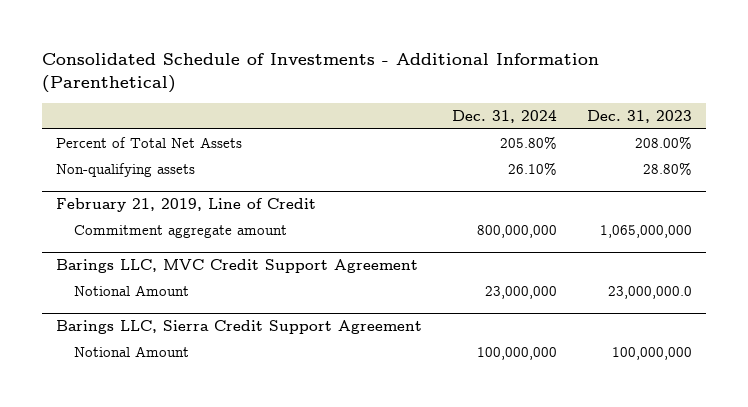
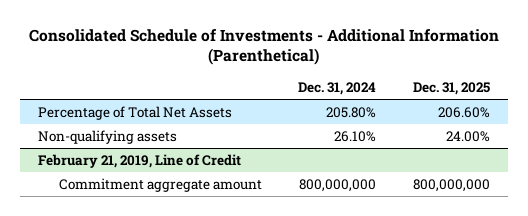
- | Dec. 31, 2024 | Dec. 31, 2023
+ | Dec. 31, 2024 | Dec. 31, 2025
- Percent of Total Net Assets | 205.80% | 208.00%
+ Percentage of Total Net Assets | 205.80% | 206.60%
- Barings LLC, MVC Credit Support Agreement
- Notional Amount | 23,000,000 | 23,000,000.0
- Barings LLC, Sierra Credit Support Agreement
- Notional Amount | 100,000,000 | 100,000,000

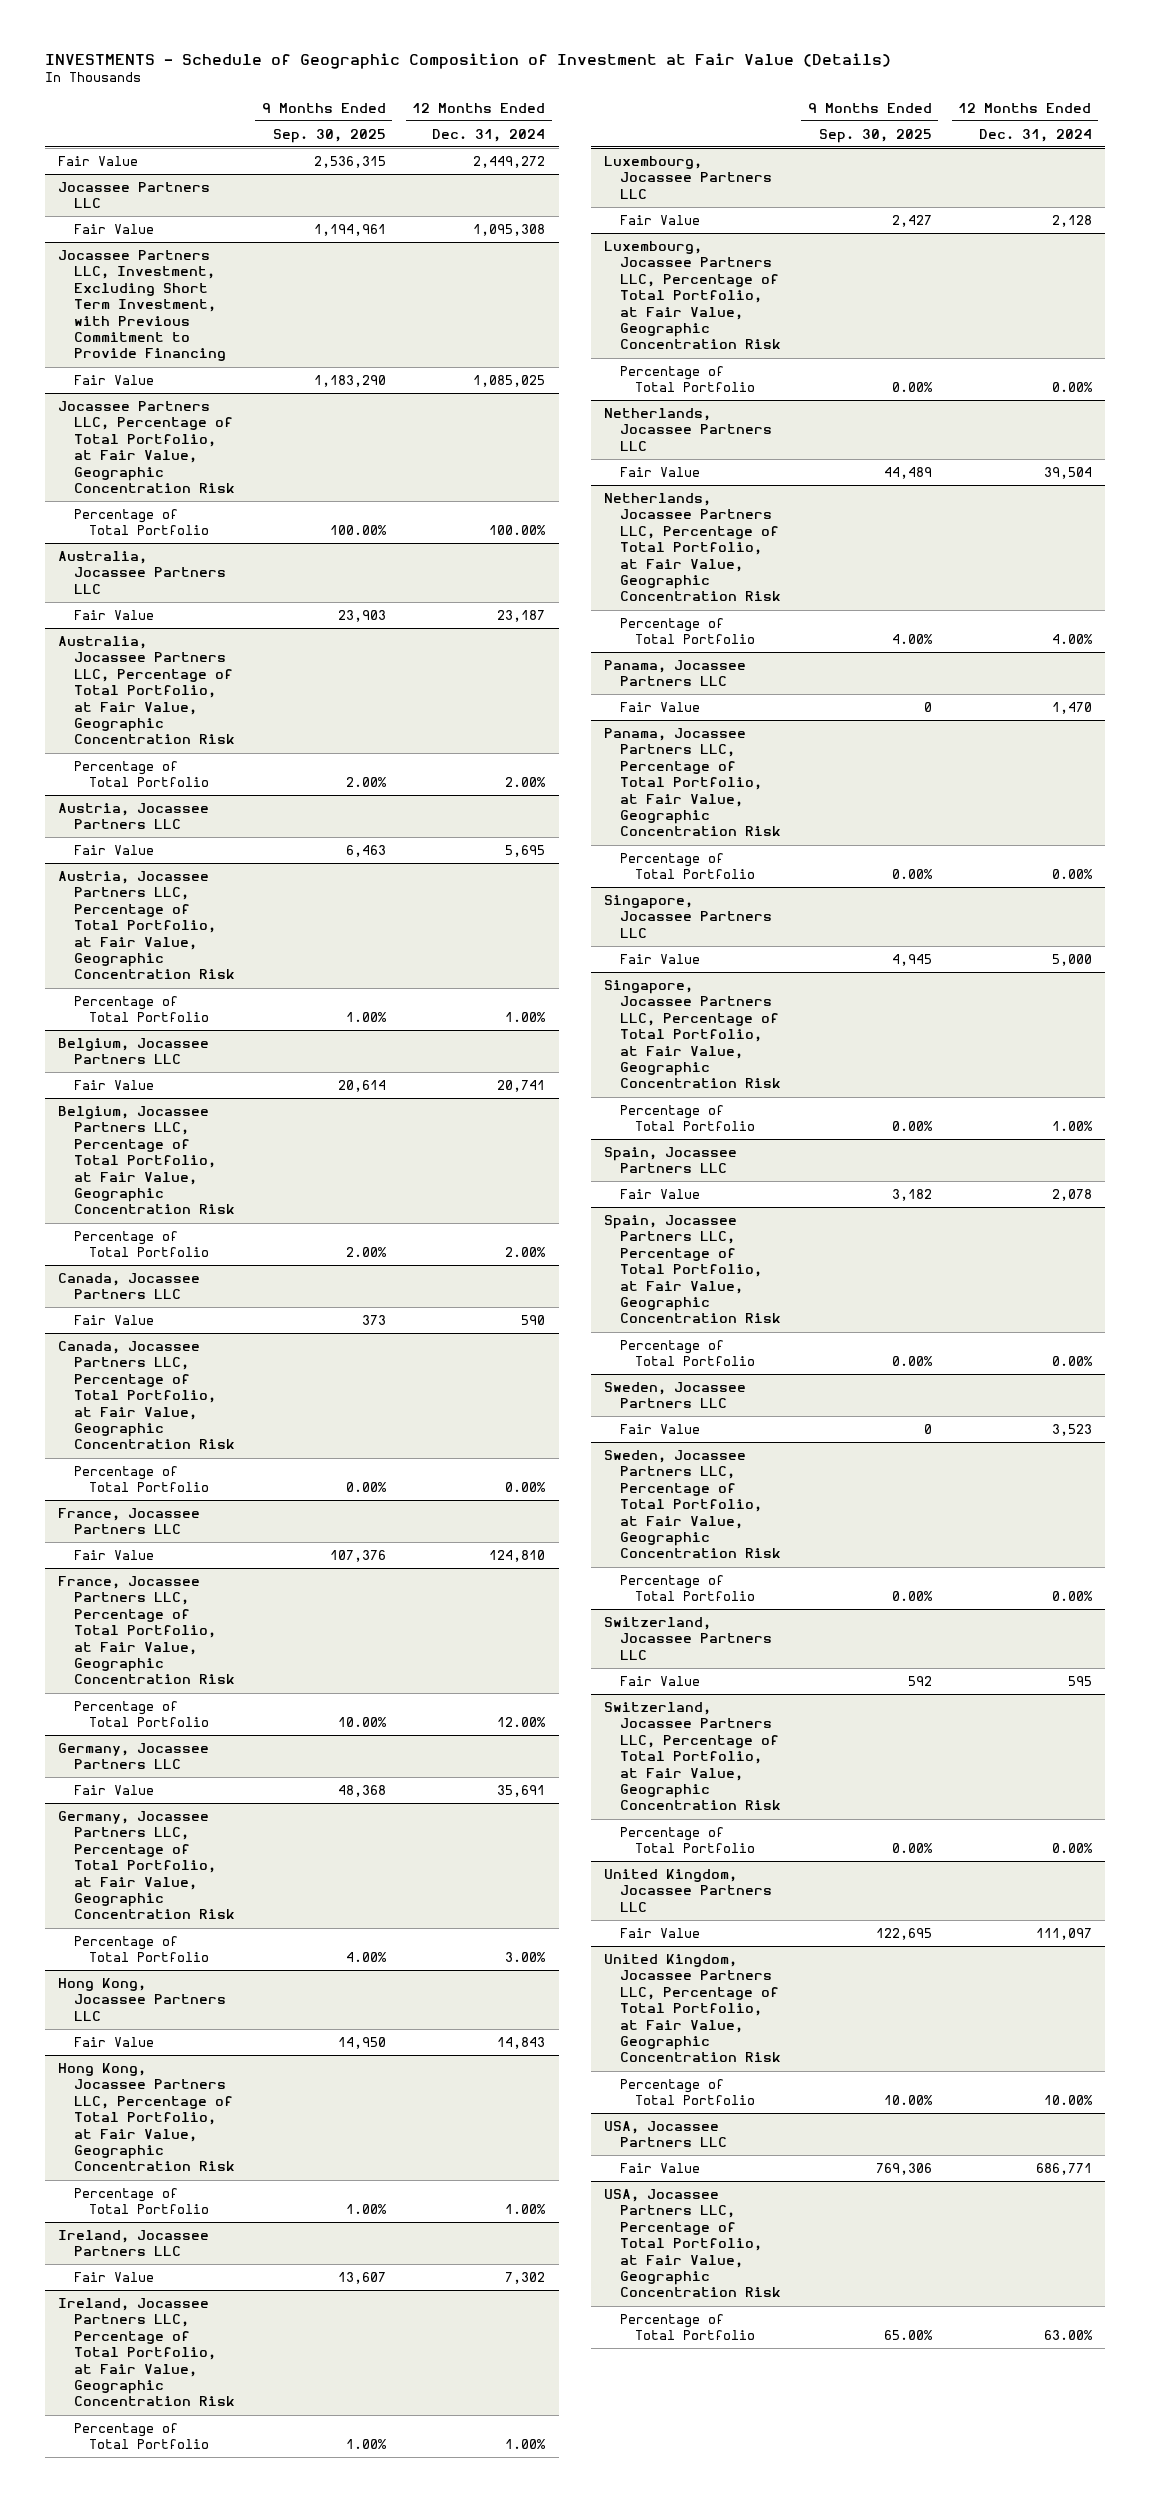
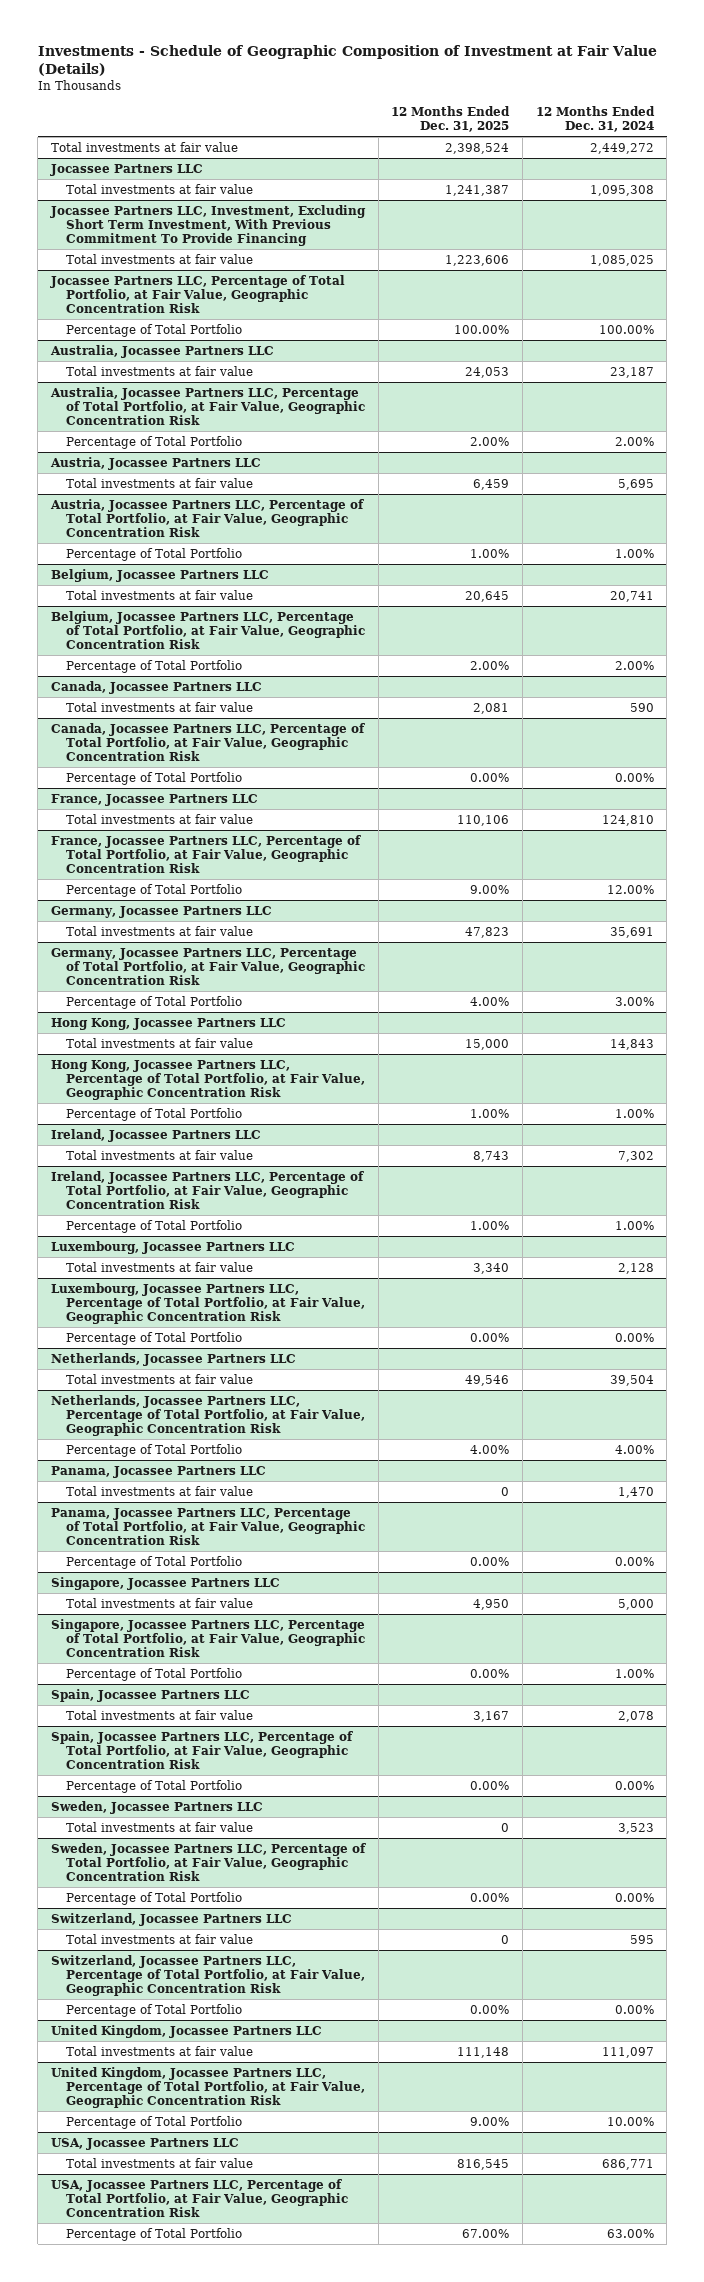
- INVESTMENTS - Schedule of Geographic Composition of Investment at Fair Value (Details)
+ Investments - Schedule of Geographic Composition of Investment at Fair Value (Details)
- | 9 Months Ended Sep. 30, 2025 | 12 Months Ended Dec. 31, 2024
+ | 12 Months Ended Dec. 31, 2025 | 12 Months Ended Dec. 31, 2024
- Fair Value | 2,536,315 | 2,449,272
+ Total investments at fair value | 2,398,524 | 2,449,272
@ Jocassee Partners LLC
- Fair Value | 1,194,961 | 1,095,308
- Jocassee Partners LLC, Investment, Excluding Short Term Investment, with Previous Commitment to Provide Financing
- Fair Value | 1,183,290 | 1,085,025
@ Jocassee Partners LLC
+ Total investments at fair value | 1,241,387 | 1,095,308
+ Jocassee Partners LLC, Investment, Excluding Short Term Investment, With Previous Commitment To Provide Financing
+ Total investments at fair value | 1,223,606 | 1,085,025
@ Australia, Jocassee Partners LLC
- Fair Value | 23,903 | 23,187
+ Total investments at fair value | 24,053 | 23,187
@ Austria, Jocassee Partners LLC
- Fair Value | 6,463 | 5,695
+ Total investments at fair value | 6,459 | 5,695
@ Belgium, Jocassee Partners LLC
- Fair Value | 20,614 | 20,741
+ Total investments at fair value | 20,645 | 20,741
@ Canada, Jocassee Partners LLC
- Fair Value | 373 | 590
+ Total investments at fair value | 2,081 | 590
@ France, Jocassee Partners LLC
- Fair Value | 107,376 | 124,810
+ Total investments at fair value | 110,106 | 124,810
@ Germany, Jocassee Partners LLC
- Fair Value | 48,368 | 35,691
+ Total investments at fair value | 47,823 | 35,691
@ Hong Kong, Jocassee Partners LLC
- Fair Value | 14,950 | 14,843
+ Total investments at fair value | 15,000 | 14,843
@ Ireland, Jocassee Partners LLC
- Fair Value | 13,607 | 7,302
+ Total investments at fair value | 8,743 | 7,302
@ Luxembourg, Jocassee Partners LLC
- Fair Value | 2,427 | 2,128
+ Total investments at fair value | 3,340 | 2,128
@ Netherlands, Jocassee Partners LLC
- Fair Value | 44,489 | 39,504
+ Total investments at fair value | 49,546 | 39,504
@ Panama, Jocassee Partners LLC
- Fair Value | 0 | 1,470
+ Total investments at fair value | 0 | 1,470
@ Singapore, Jocassee Partners LLC
- Fair Value | 4,945 | 5,000
+ Total investments at fair value | 4,950 | 5,000
@ Spain, Jocassee Partners LLC
- Fair Value | 3,182 | 2,078
+ Total investments at fair value | 3,167 | 2,078
@ Sweden, Jocassee Partners LLC
- Fair Value | 0 | 3,523
+ Total investments at fair value | 0 | 3,523
@ Switzerland, Jocassee Partners LLC
- Fair Value | 592 | 595
+ Total investments at fair value | 0 | 595
@ United Kingdom, Jocassee Partners LLC
- Fair Value | 122,695 | 111,097
+ Total investments at fair value | 111,148 | 111,097
@ USA, Jocassee Partners LLC
- Fair Value | 769,306 | 686,771
+ Total investments at fair value | 816,545 | 686,771

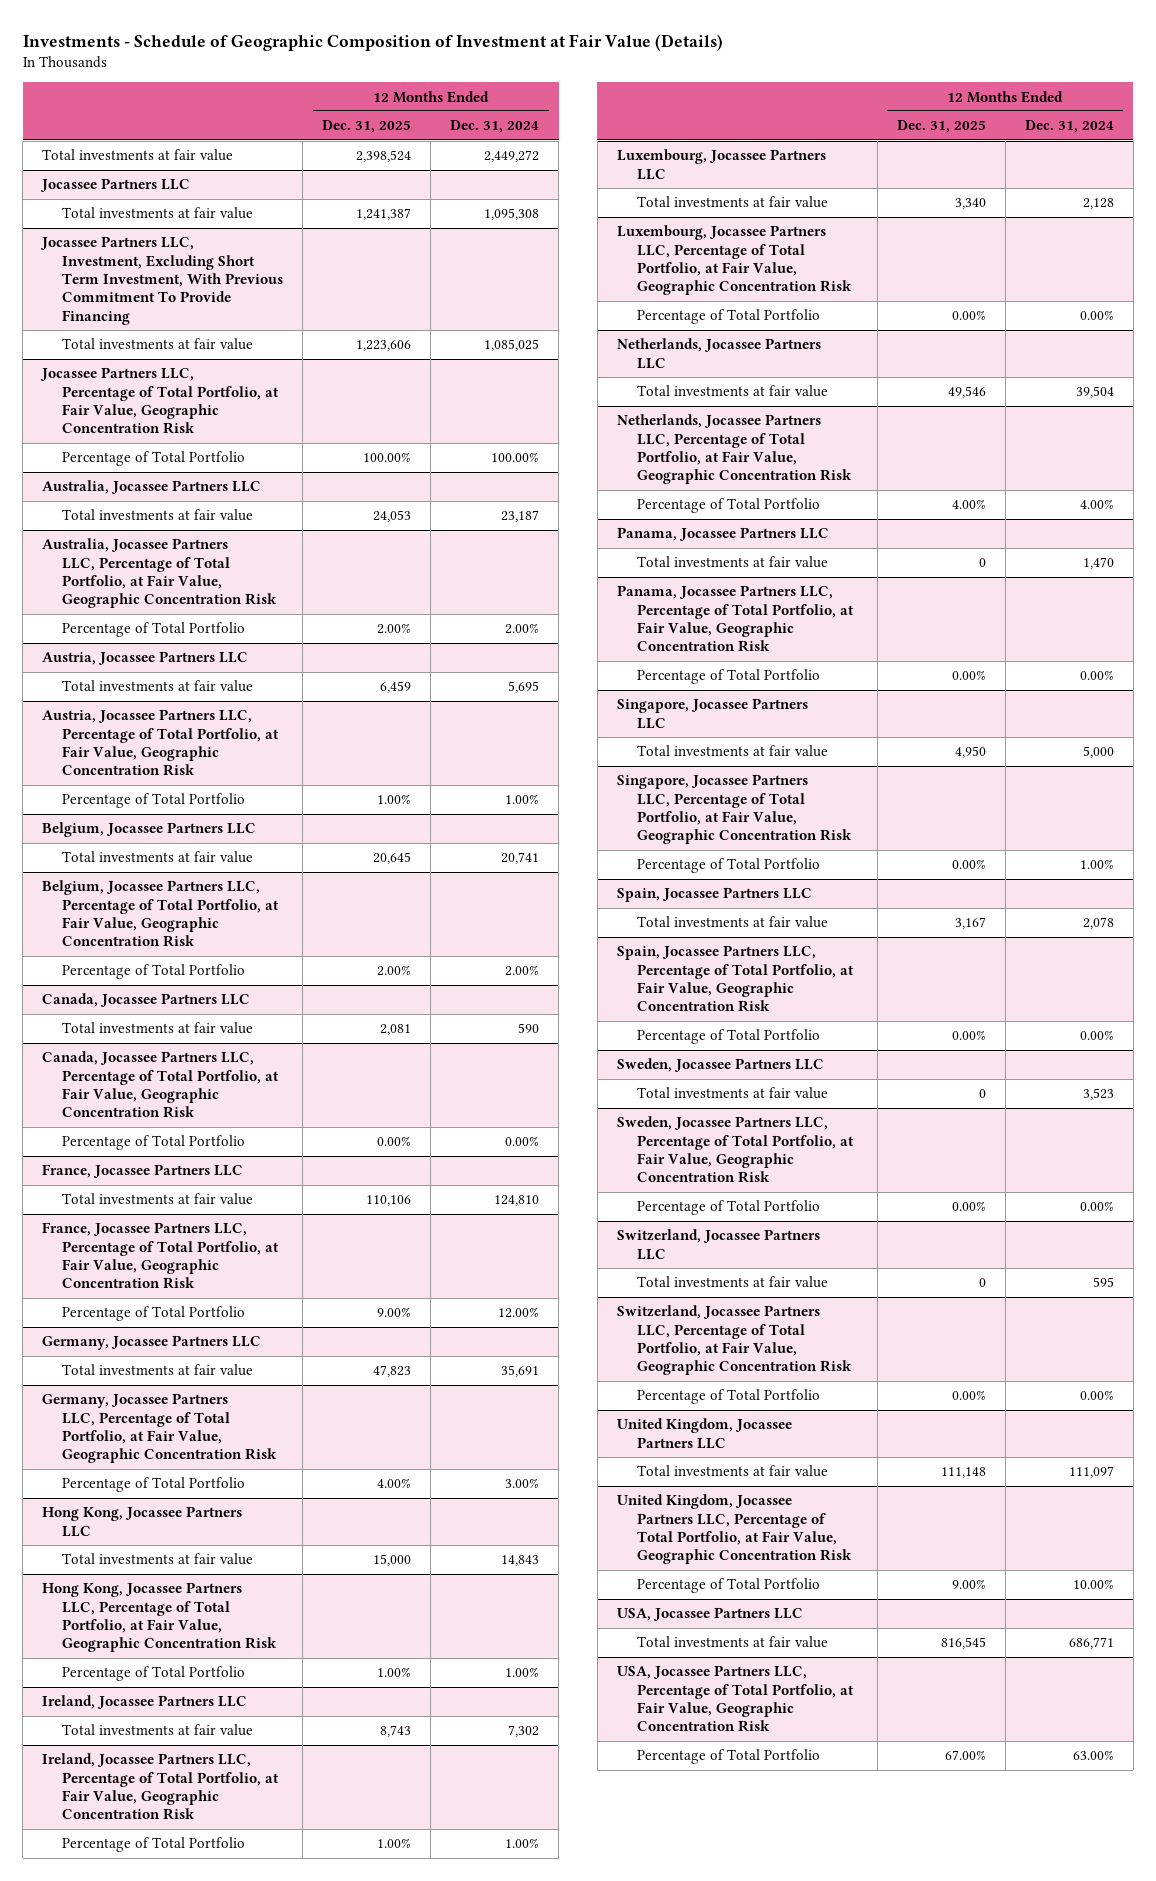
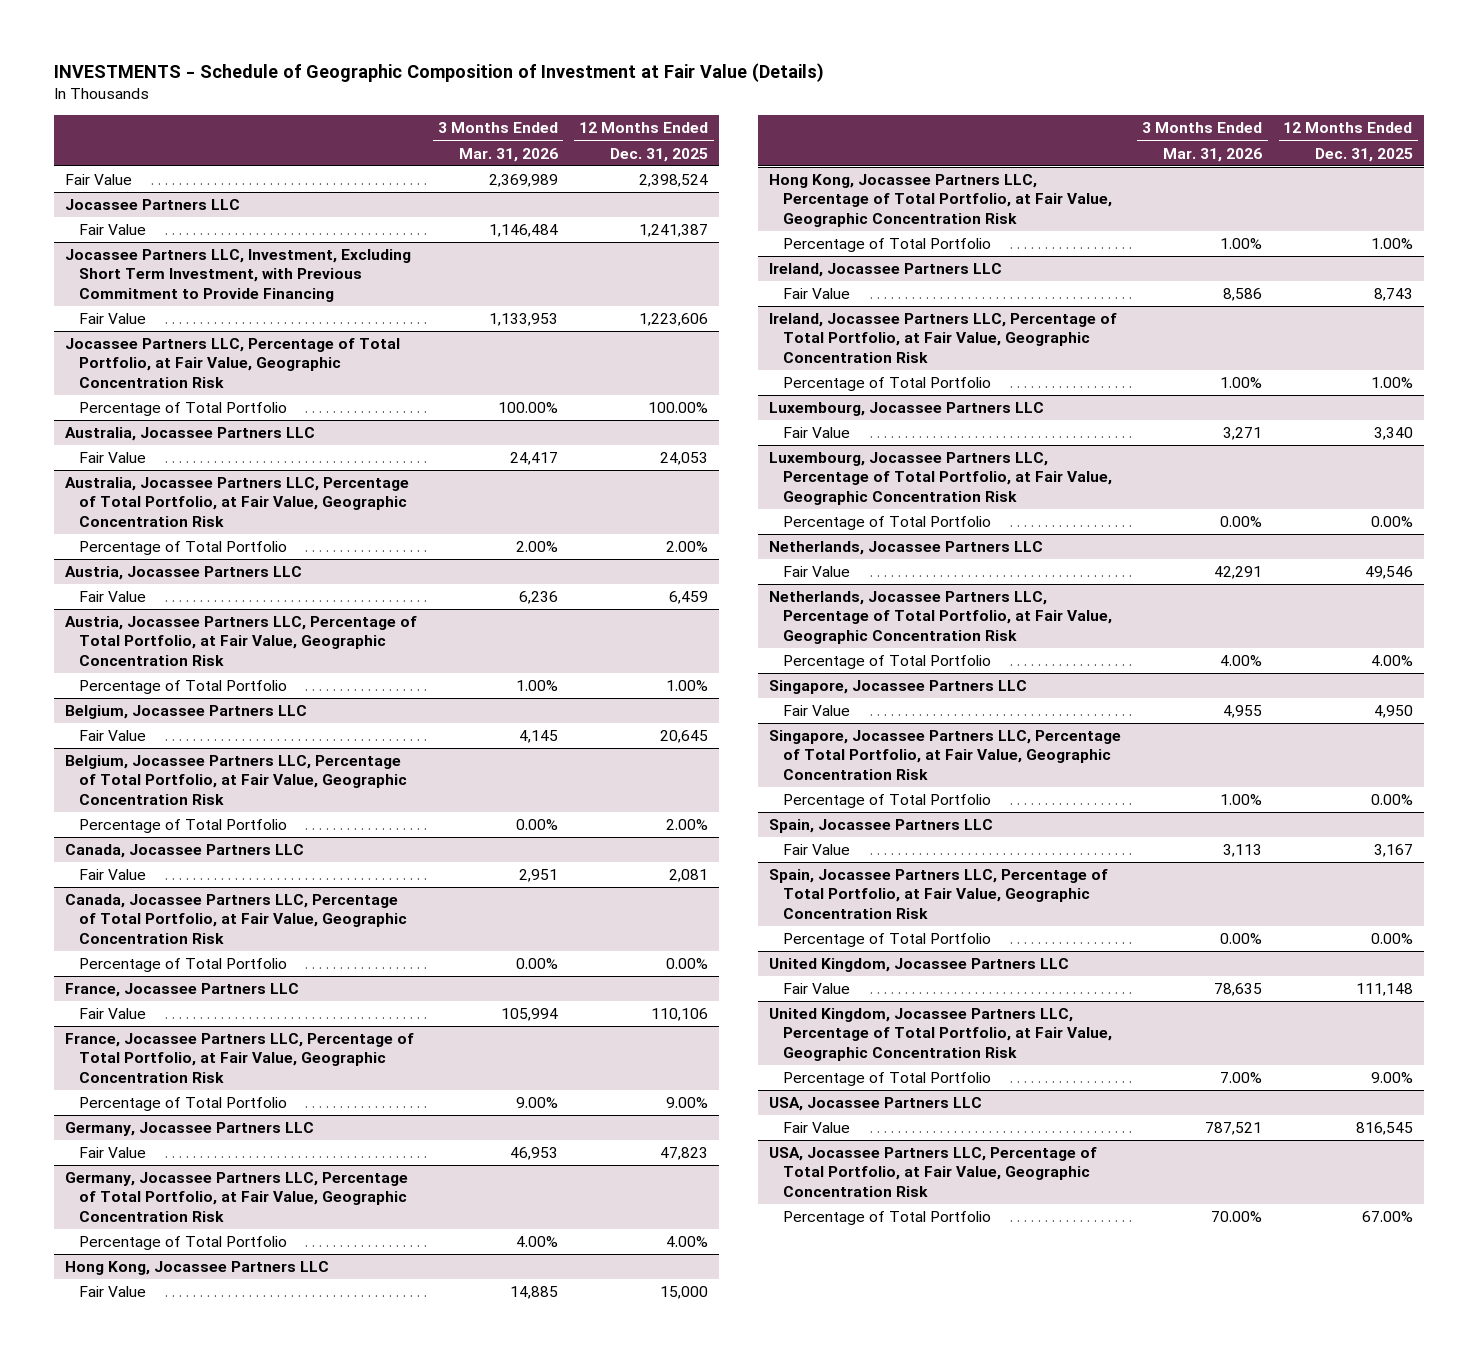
- Investments - Schedule of Geographic Composition of Investment at Fair Value (Details)
+ INVESTMENTS - Schedule of Geographic Composition of Investment at Fair Value (Details)
- | 12 Months Ended Dec. 31, 2025 | 12 Months Ended Dec. 31, 2024
+ | 3 Months Ended Mar. 31, 2026 | 12 Months Ended Dec. 31, 2025
- Total investments at fair value | 2,398,524 | 2,449,272
+ Fair Value | 2,369,989 | 2,398,524
@ Jocassee Partners LLC
- Total investments at fair value | 1,241,387 | 1,095,308
- Jocassee Partners LLC, Investment, Excluding Short Term Investment, With Previous Commitment To Provide Financing
- Total investments at fair value | 1,223,606 | 1,085,025
@ Jocassee Partners LLC
+ Fair Value | 1,146,484 | 1,241,387
+ Jocassee Partners LLC, Investment, Excluding Short Term Investment, with Previous Commitment to Provide Financing
+ Fair Value | 1,133,953 | 1,223,606
@ Australia, Jocassee Partners LLC
- Total investments at fair value | 24,053 | 23,187
+ Fair Value | 24,417 | 24,053
@ Austria, Jocassee Partners LLC
- Total investments at fair value | 6,459 | 5,695
+ Fair Value | 6,236 | 6,459
@ Belgium, Jocassee Partners LLC
- Total investments at fair value | 20,645 | 20,741
+ Fair Value | 4,145 | 20,645
@ Canada, Jocassee Partners LLC
- Total investments at fair value | 2,081 | 590
+ Fair Value | 2,951 | 2,081
@ France, Jocassee Partners LLC
- Total investments at fair value | 110,106 | 124,810
+ Fair Value | 105,994 | 110,106
@ Germany, Jocassee Partners LLC
- Total investments at fair value | 47,823 | 35,691
+ Fair Value | 46,953 | 47,823
@ Hong Kong, Jocassee Partners LLC
- Total investments at fair value | 15,000 | 14,843
+ Fair Value | 14,885 | 15,000
@ Ireland, Jocassee Partners LLC
- Total investments at fair value | 8,743 | 7,302
+ Fair Value | 8,586 | 8,743
@ Luxembourg, Jocassee Partners LLC
- Total investments at fair value | 3,340 | 2,128
+ Fair Value | 3,271 | 3,340
@ Netherlands, Jocassee Partners LLC
- Total investments at fair value | 49,546 | 39,504
+ Fair Value | 42,291 | 49,546
- Panama, Jocassee Partners LLC
- Total investments at fair value | 0 | 1,470
- Panama, Jocassee Partners LLC, Percentage of Total Portfolio, at Fair Value, Geographic Concentration Risk
- Percentage of Total Portfolio | 0.00% | 0.00%
@ Singapore, Jocassee Partners LLC
- Total investments at fair value | 4,950 | 5,000
+ Fair Value | 4,955 | 4,950
@ Spain, Jocassee Partners LLC
- Total investments at fair value | 3,167 | 2,078
+ Fair Value | 3,113 | 3,167
- Sweden, Jocassee Partners LLC
- Total investments at fair value | 0 | 3,523
- Sweden, Jocassee Partners LLC, Percentage of Total Portfolio, at Fair Value, Geographic Concentration Risk
- Percentage of Total Portfolio | 0.00% | 0.00%
- Switzerland, Jocassee Partners LLC
- Total investments at fair value | 0 | 595
- Switzerland, Jocassee Partners LLC, Percentage of Total Portfolio, at Fair Value, Geographic Concentration Risk
- Percentage of Total Portfolio | 0.00% | 0.00%
@ United Kingdom, Jocassee Partners LLC
- Total investments at fair value | 111,148 | 111,097
+ Fair Value | 78,635 | 111,148
@ USA, Jocassee Partners LLC
- Total investments at fair value | 816,545 | 686,771
+ Fair Value | 787,521 | 816,545

